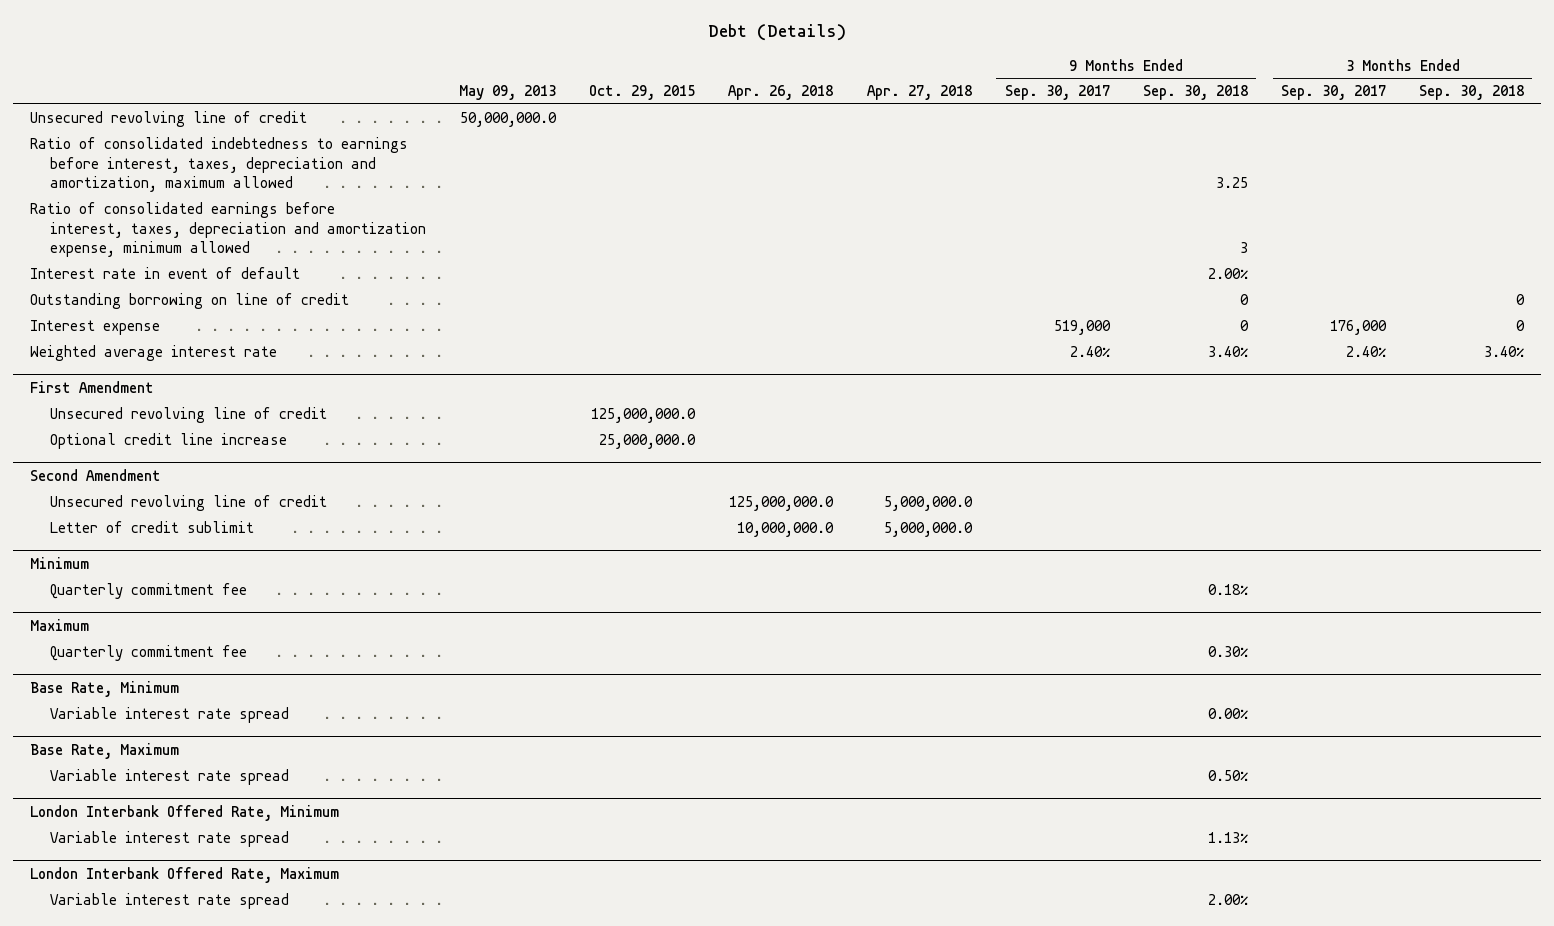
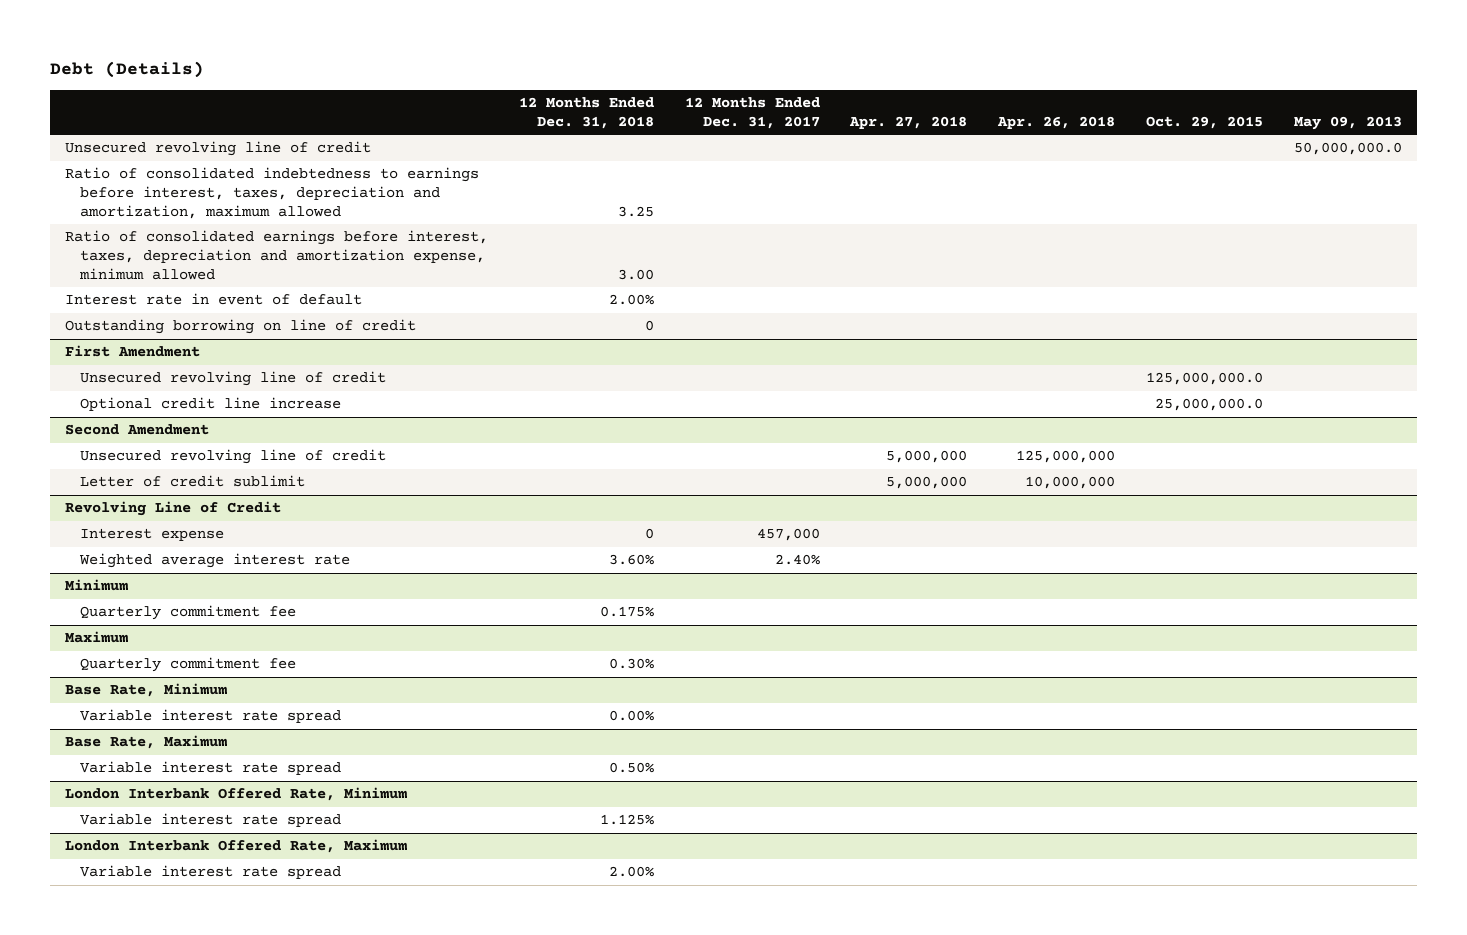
- | May 09, 2013 | Oct. 29, 2015 | Apr. 26, 2018 | Apr. 27, 2018 | 9 Months Ended Sep. 30, 2017 | 9 Months Ended Sep. 30, 2018 | 3 Months Ended Sep. 30, 2017 | 3 Months Ended Sep. 30, 2018
+ | 12 Months Ended Dec. 31, 2018 | 12 Months Ended Dec. 31, 2017 | Apr. 27, 2018 | Apr. 26, 2018 | Oct. 29, 2015 | May 09, 2013
- Interest expense | | | | | 519,000 | 0 | 176,000 | 0
- Weighted average interest rate | | | | | 2.40% | 3.40% | 2.40% | 3.40%
@ Second Amendment
- Unsecured revolving line of credit | | | 125,000,000.0 | 5,000,000.0 | | | |
- Letter of credit sublimit | | | 10,000,000.0 | 5,000,000.0 | | | |
+ Unsecured revolving line of credit | | | 5,000,000 | 125,000,000 | |
+ Letter of credit sublimit | | | 5,000,000 | 10,000,000 | |
+ Revolving Line of Credit
+ Interest expense | 0 | 457,000 | | | |
+ Weighted average interest rate | 3.60% | 2.40% | | | |

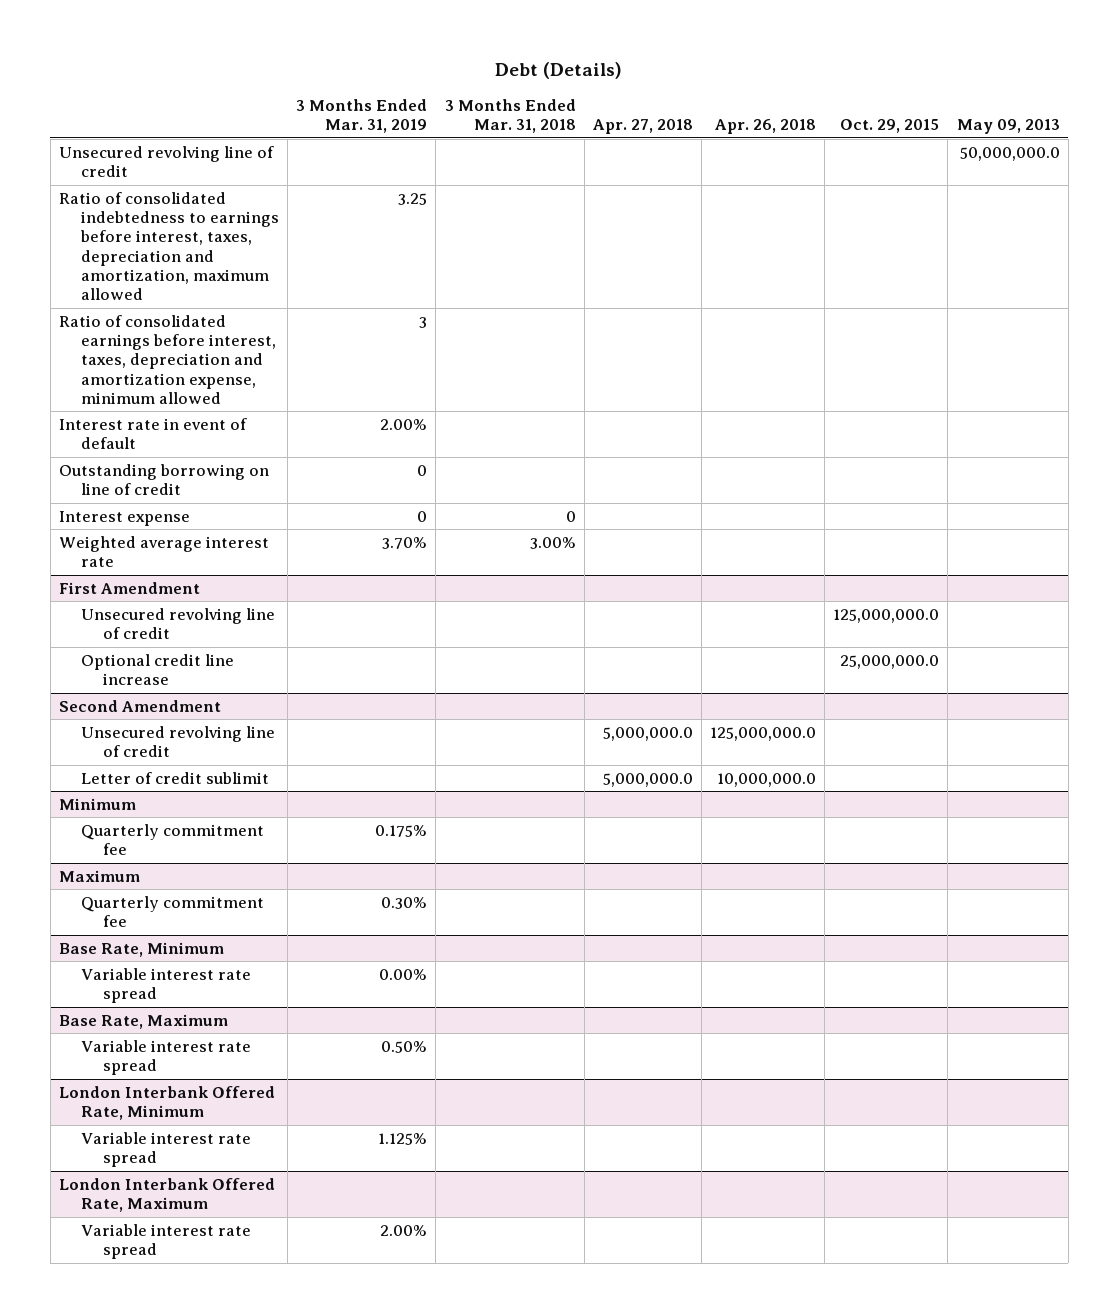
- | 12 Months Ended Dec. 31, 2018 | 12 Months Ended Dec. 31, 2017 | Apr. 27, 2018 | Apr. 26, 2018 | Oct. 29, 2015 | May 09, 2013
+ | 3 Months Ended Mar. 31, 2019 | 3 Months Ended Mar. 31, 2018 | Apr. 27, 2018 | Apr. 26, 2018 | Oct. 29, 2015 | May 09, 2013
+ Interest expense | 0 | 0 | | | |
+ Weighted average interest rate | 3.70% | 3.00% | | | |
@ Second Amendment
- Unsecured revolving line of credit | | | 5,000,000 | 125,000,000 | |
- Letter of credit sublimit | | | 5,000,000 | 10,000,000 | |
- Revolving Line of Credit
- Interest expense | 0 | 457,000 | | | |
- Weighted average interest rate | 3.60% | 2.40% | | | |
@ Second Amendment
+ Unsecured revolving line of credit | | | 5,000,000.0 | 125,000,000.0 | |
+ Letter of credit sublimit | | | 5,000,000.0 | 10,000,000.0 | |

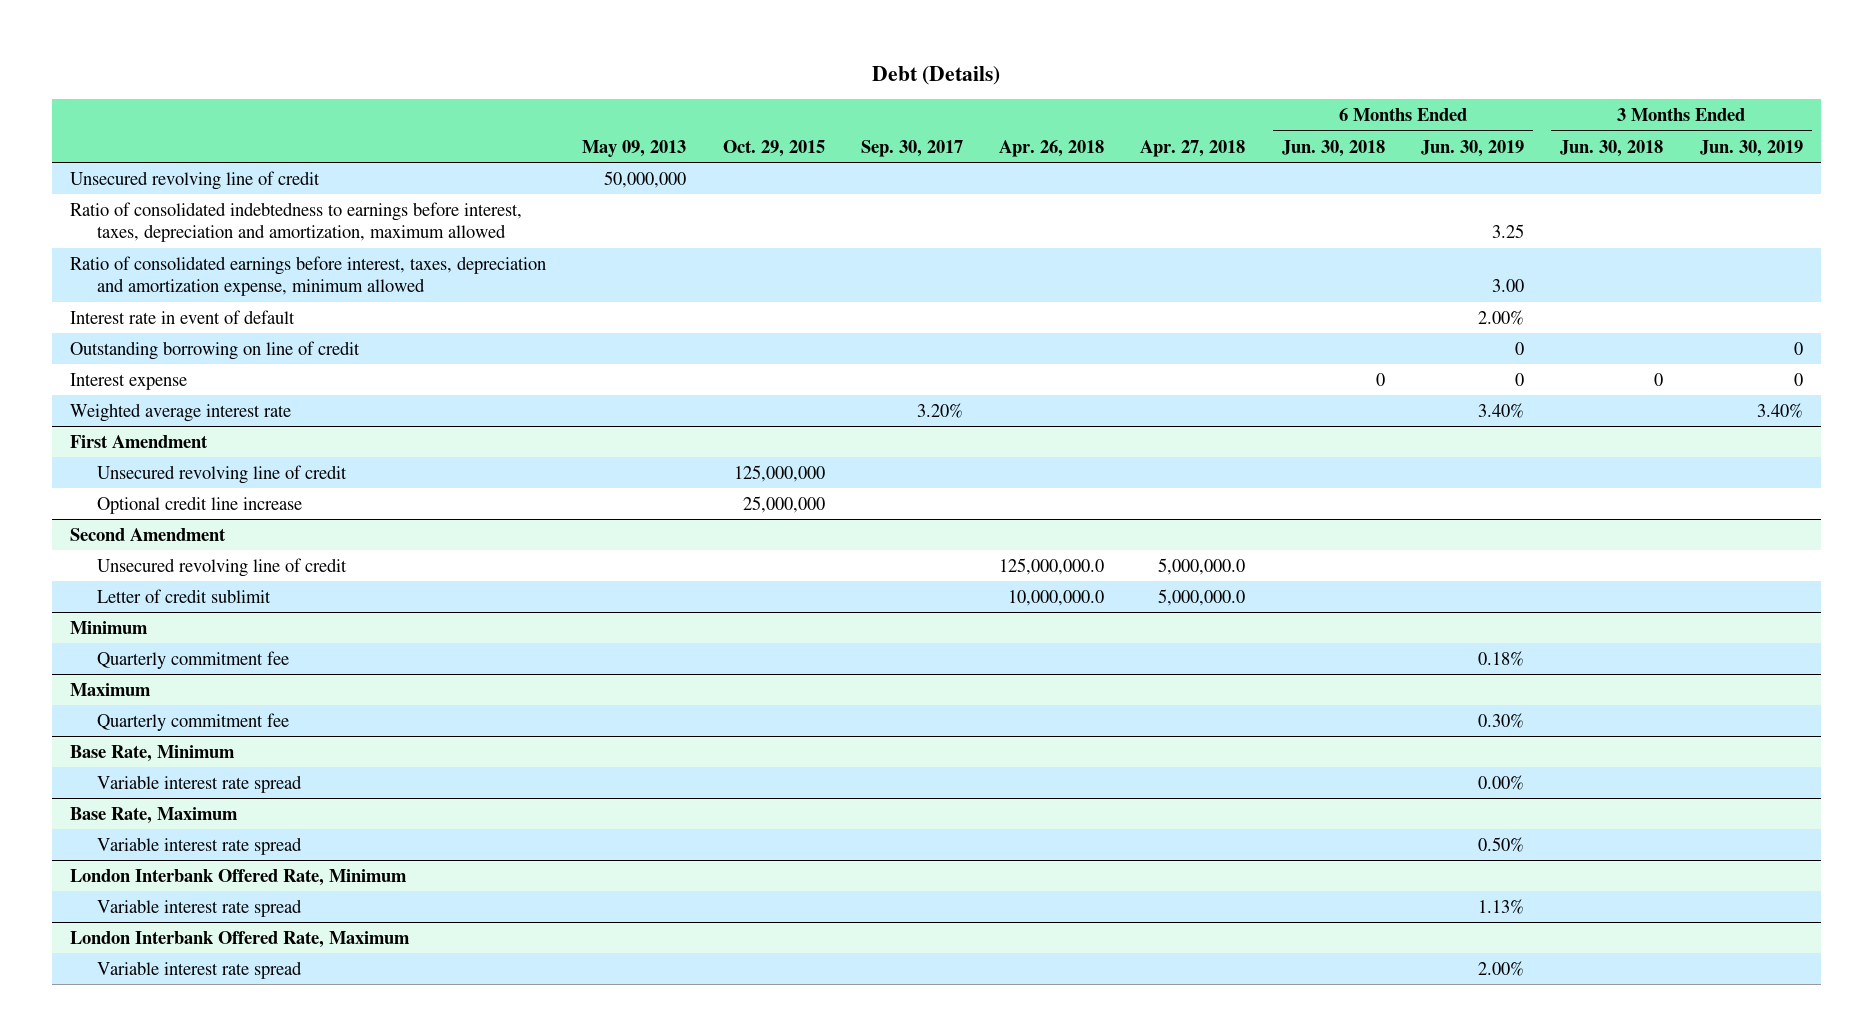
- | 3 Months Ended Mar. 31, 2019 | 3 Months Ended Mar. 31, 2018 | Apr. 27, 2018 | Apr. 26, 2018 | Oct. 29, 2015 | May 09, 2013
+ | May 09, 2013 | Oct. 29, 2015 | Sep. 30, 2017 | Apr. 26, 2018 | Apr. 27, 2018 | 6 Months Ended Jun. 30, 2018 | 6 Months Ended Jun. 30, 2019 | 3 Months Ended Jun. 30, 2018 | 3 Months Ended Jun. 30, 2019
- Unsecured revolving line of credit | | | | | | 50,000,000.0
+ Unsecured revolving line of credit | 50,000,000 | | | | | | | |
@ First Amendment
- Unsecured revolving line of credit | | | | | 125,000,000.0 |
- Optional credit line increase | | | | | 25,000,000.0 |
+ Unsecured revolving line of credit | | 125,000,000 | | | | | | |
+ Optional credit line increase | | 25,000,000 | | | | | | |

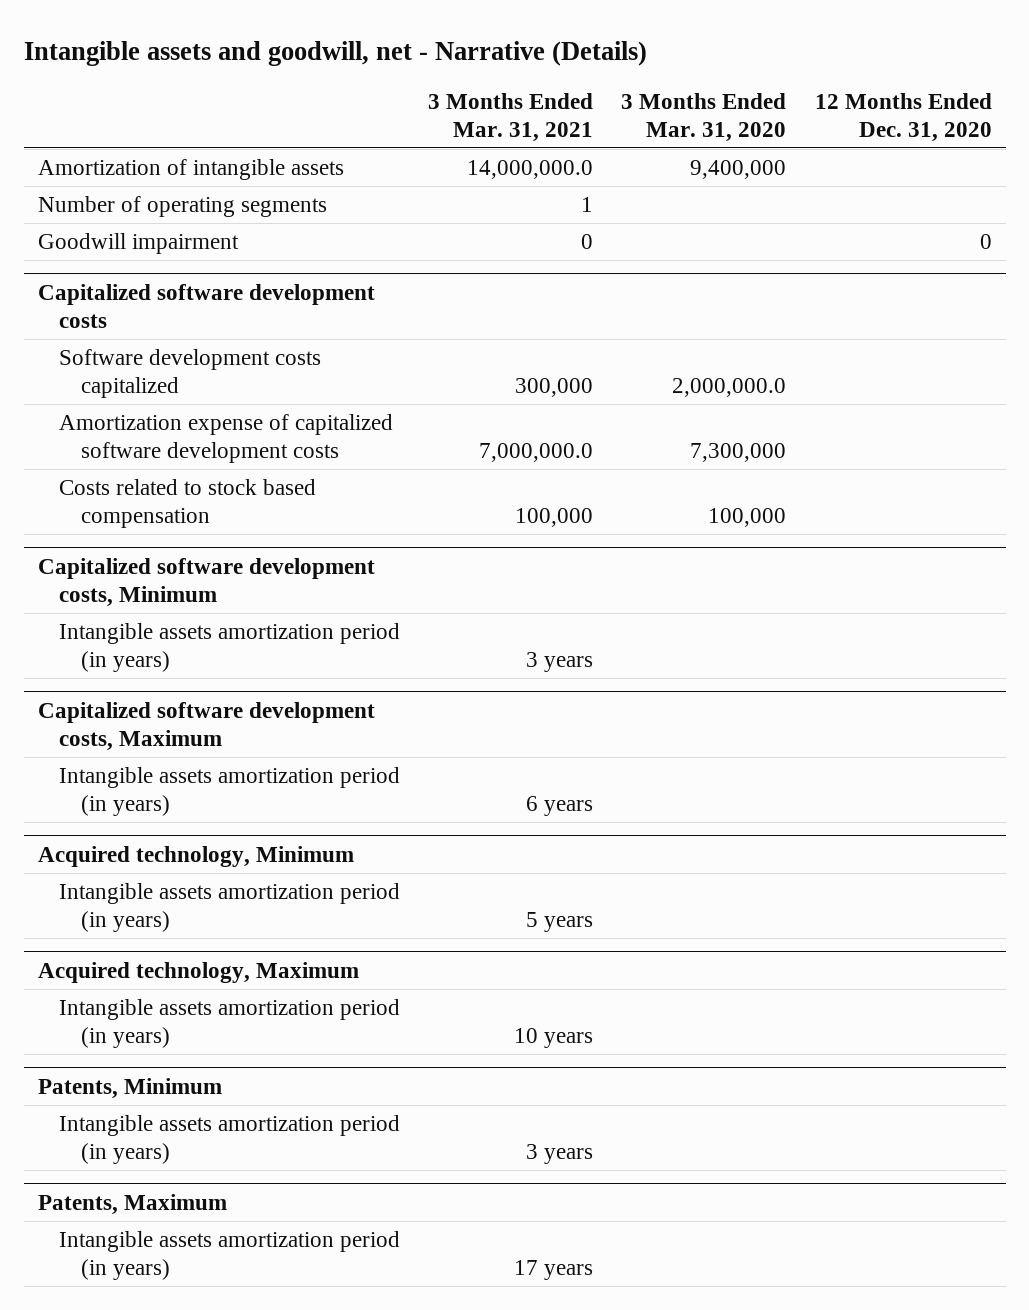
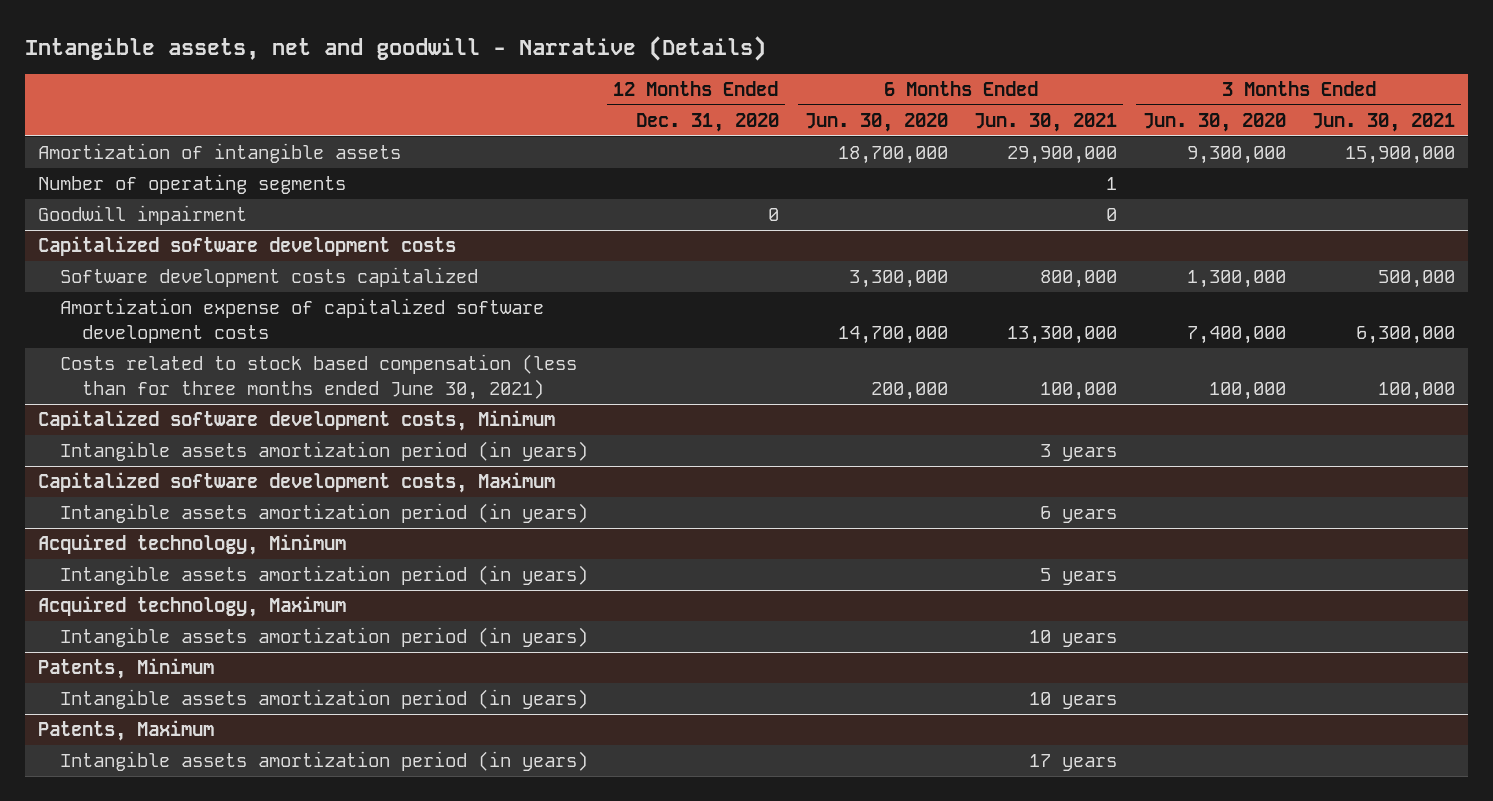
- Intangible assets and goodwill, net - Narrative (Details)
+ Intangible assets, net and goodwill - Narrative (Details)
- | 3 Months Ended Mar. 31, 2021 | 3 Months Ended Mar. 31, 2020 | 12 Months Ended Dec. 31, 2020
+ | 12 Months Ended Dec. 31, 2020 | 6 Months Ended Jun. 30, 2020 | 6 Months Ended Jun. 30, 2021 | 3 Months Ended Jun. 30, 2020 | 3 Months Ended Jun. 30, 2021
@ Capitalized software development costs
- Costs related to stock based compensation | 100,000 | 100,000 |
+ Costs related to stock based compensation (less than for three months ended June 30, 2021) | | 200,000 | 100,000 | 100,000 | 100,000

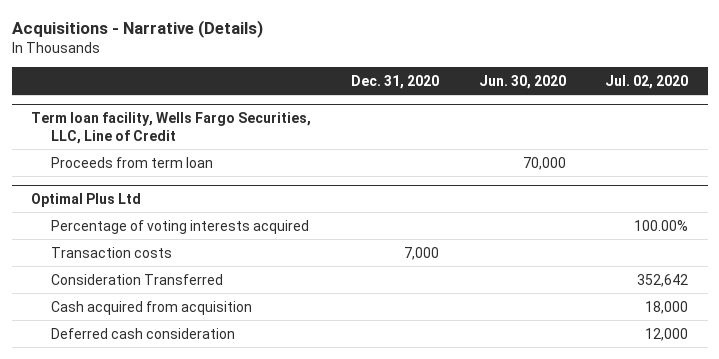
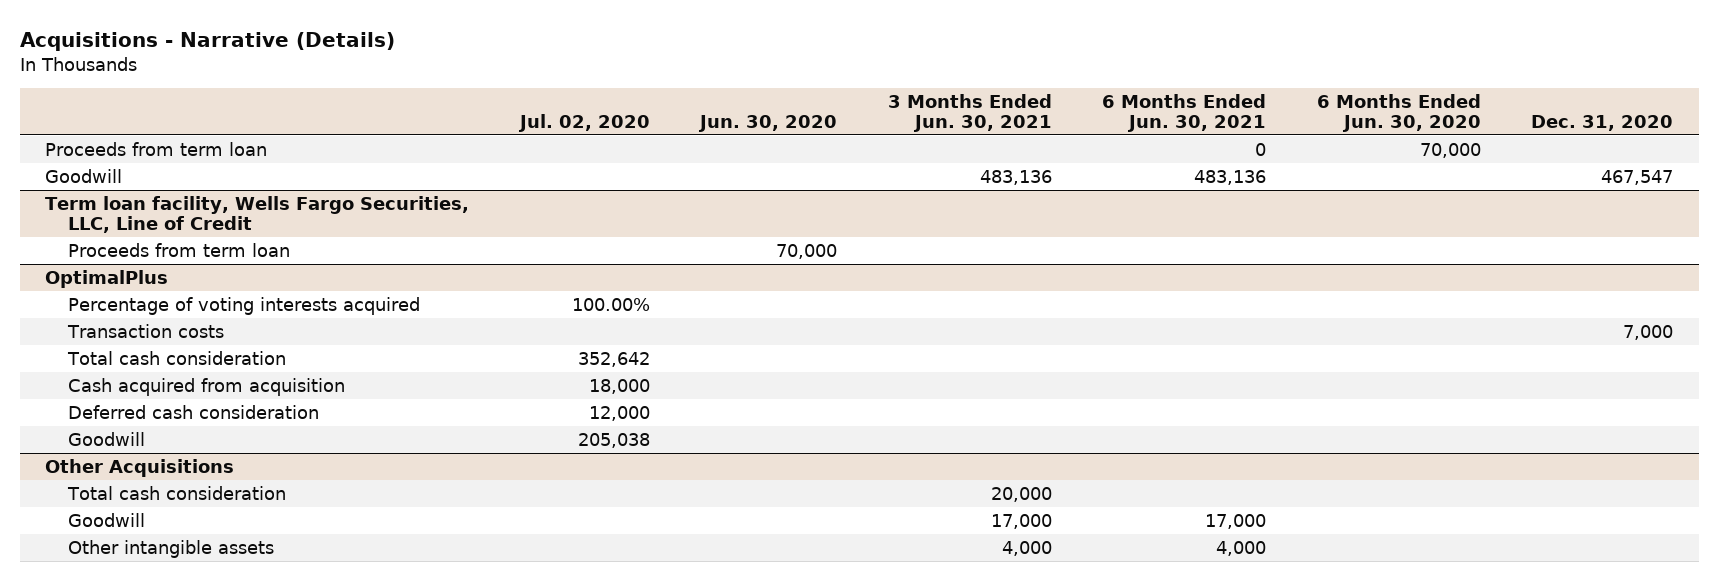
- | Dec. 31, 2020 | Jun. 30, 2020 | Jul. 02, 2020
+ | Jul. 02, 2020 | Jun. 30, 2020 | 3 Months Ended Jun. 30, 2021 | 6 Months Ended Jun. 30, 2021 | 6 Months Ended Jun. 30, 2020 | Dec. 31, 2020
+ Proceeds from term loan | | | | 0 | 70,000 |
+ Goodwill | | | 483,136 | 483,136 | | 467,547
- Optimal Plus Ltd
+ OptimalPlus
- Consideration Transferred | | | 352,642
+ Total cash consideration | 352,642 | | | | |
+ Goodwill | 205,038 | | | | |
+ Other Acquisitions
+ Total cash consideration | | | 20,000 | | |
+ Goodwill | | | 17,000 | 17,000 | |
+ Other intangible assets | | | 4,000 | 4,000 | |

